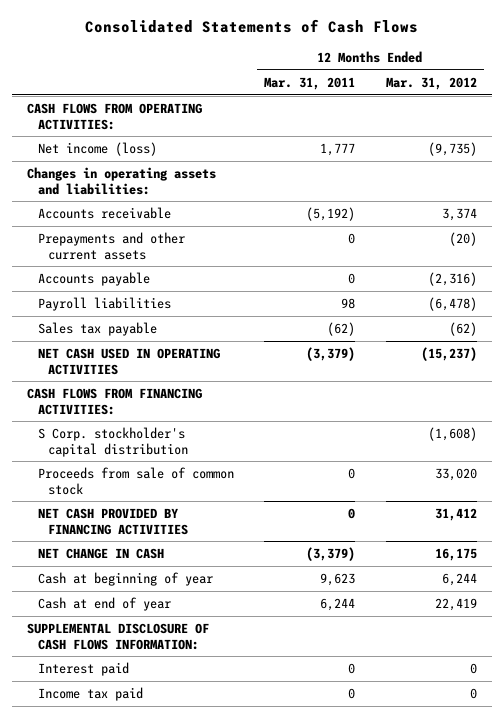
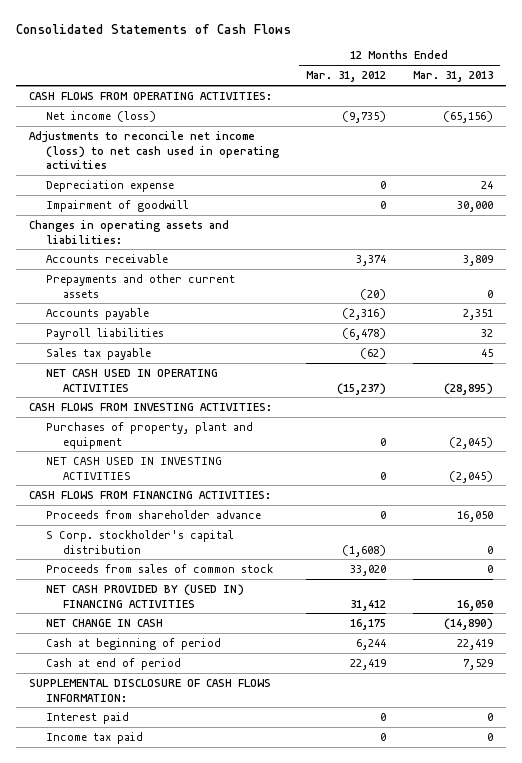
- | 12 Months Ended Mar. 31, 2011 | 12 Months Ended Mar. 31, 2012
+ | 12 Months Ended Mar. 31, 2012 | 12 Months Ended Mar. 31, 2013
+ Adjustments to reconcile net income (loss) to net cash used in operating activities
+ Depreciation expense | 0 | 24
+ Impairment of goodwill | 0 | 30,000
+ CASH FLOWS FROM INVESTING ACTIVITIES:
+ Purchases of property, plant and equipment | 0 | (2,045)
+ NET CASH USED IN INVESTING ACTIVITIES | 0 | (2,045)
+ Proceeds from shareholder advance | 0 | 16,050
- Proceeds from sale of common stock | 0 | 33,020
- NET CASH PROVIDED BY FINANCING ACTIVITIES | 0 | 31,412
+ Proceeds from sales of common stock | 33,020 | 0
+ NET CASH PROVIDED BY (USED IN) FINANCING ACTIVITIES | 31,412 | 16,050
- Cash at beginning of year | 9,623 | 6,244
- Cash at end of year | 6,244 | 22,419
+ Cash at beginning of period | 6,244 | 22,419
+ Cash at end of period | 22,419 | 7,529

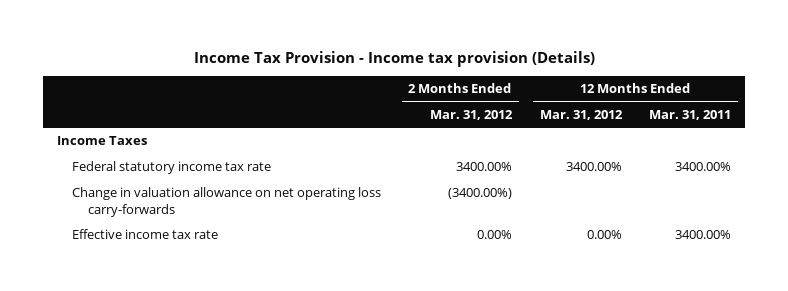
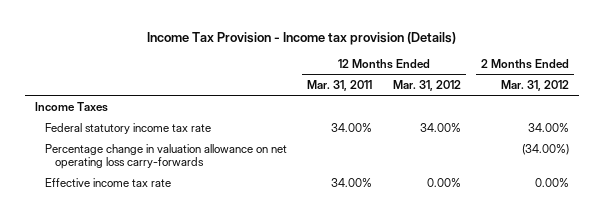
- | 2 Months Ended Mar. 31, 2012 | 12 Months Ended Mar. 31, 2012 | 12 Months Ended Mar. 31, 2011
+ | 12 Months Ended Mar. 31, 2011 | 12 Months Ended Mar. 31, 2012 | 2 Months Ended Mar. 31, 2012
- Federal statutory income tax rate | 3400.00% | 3400.00% | 3400.00%
- Change in valuation allowance on net operating loss carry-forwards | (3400.00%) | |
- Effective income tax rate | 0.00% | 0.00% | 3400.00%
+ Federal statutory income tax rate | 34.00% | 34.00% | 34.00%
+ Percentage change in valuation allowance on net operating loss carry-forwards | | | (34.00%)
+ Effective income tax rate | 34.00% | 0.00% | 0.00%

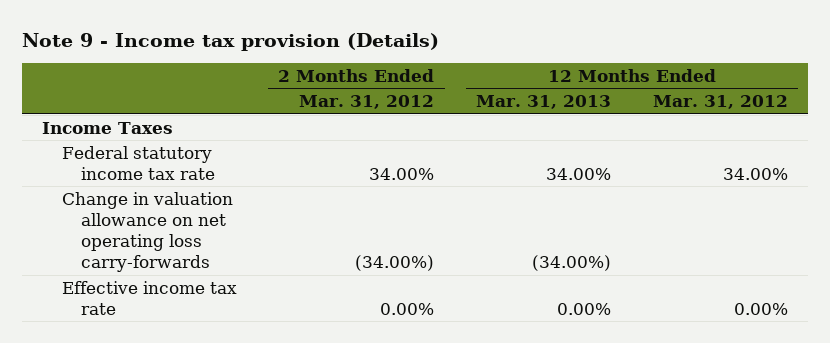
- Income Tax Provision - Income tax provision (Details)
+ Note 9 - Income tax provision (Details)
- | 12 Months Ended Mar. 31, 2011 | 12 Months Ended Mar. 31, 2012 | 2 Months Ended Mar. 31, 2012
+ | 2 Months Ended Mar. 31, 2012 | 12 Months Ended Mar. 31, 2013 | 12 Months Ended Mar. 31, 2012
- Percentage change in valuation allowance on net operating loss carry-forwards | | | (34.00%)
+ Change in valuation allowance on net operating loss carry-forwards | (34.00%) | (34.00%) |

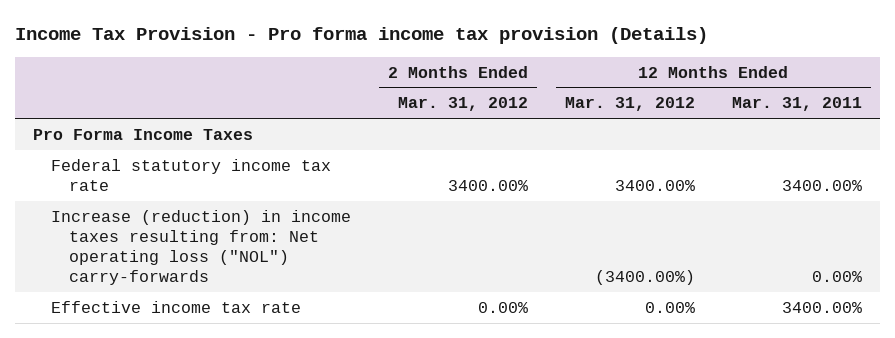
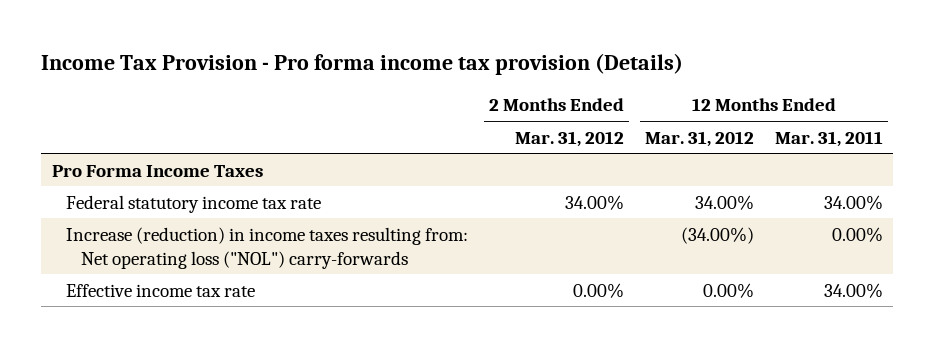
- Federal statutory income tax rate | 3400.00% | 3400.00% | 3400.00%
- Increase (reduction) in income taxes resulting from: Net operating loss ("NOL") carry-forwards | | (3400.00%) | 0.00%
- Effective income tax rate | 0.00% | 0.00% | 3400.00%
+ Federal statutory income tax rate | 34.00% | 34.00% | 34.00%
+ Increase (reduction) in income taxes resulting from: Net operating loss ("NOL") carry-forwards | | (34.00%) | 0.00%
+ Effective income tax rate | 0.00% | 0.00% | 34.00%

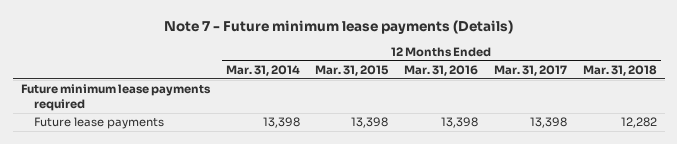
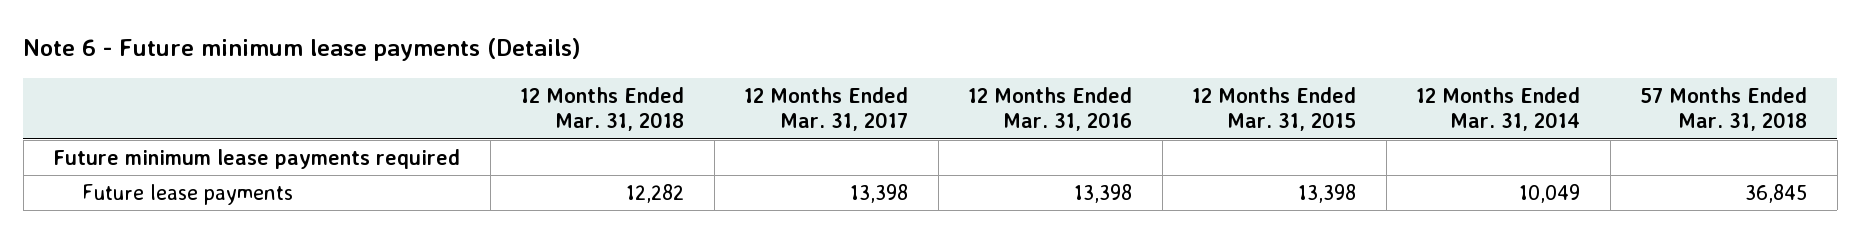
- Note 7 - Future minimum lease payments (Details)
+ Note 6 - Future minimum lease payments (Details)
- | 12 Months Ended Mar. 31, 2014 | 12 Months Ended Mar. 31, 2015 | 12 Months Ended Mar. 31, 2016 | 12 Months Ended Mar. 31, 2017 | 12 Months Ended Mar. 31, 2018
+ | 12 Months Ended Mar. 31, 2018 | 12 Months Ended Mar. 31, 2017 | 12 Months Ended Mar. 31, 2016 | 12 Months Ended Mar. 31, 2015 | 12 Months Ended Mar. 31, 2014 | 57 Months Ended Mar. 31, 2018
- Future lease payments | 13,398 | 13,398 | 13,398 | 13,398 | 12,282
+ Future lease payments | 12,282 | 13,398 | 13,398 | 13,398 | 10,049 | 36,845

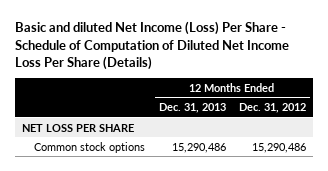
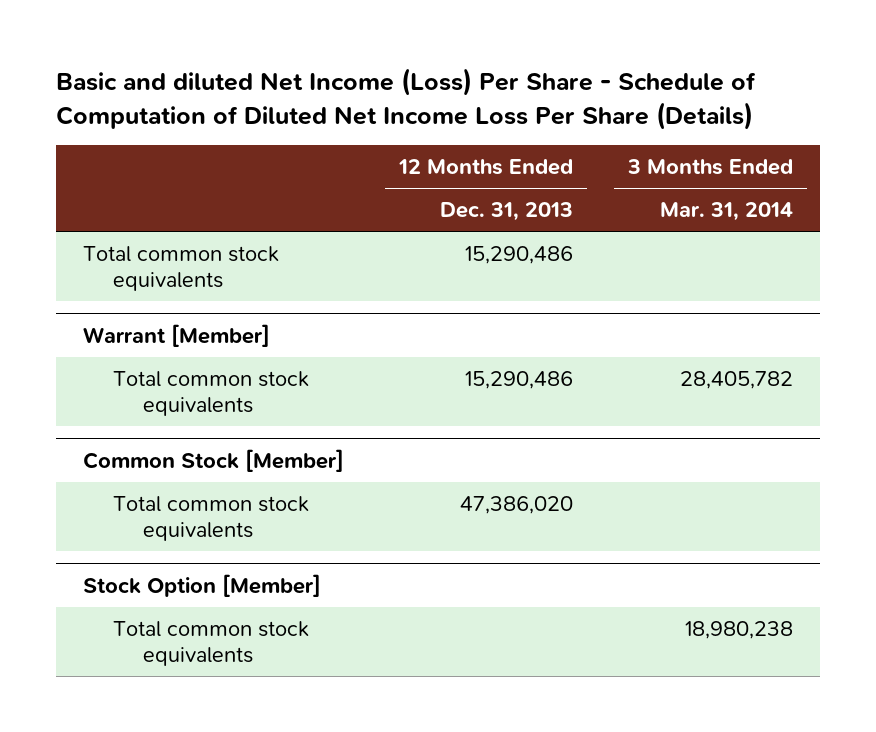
- | 12 Months Ended Dec. 31, 2013 | 12 Months Ended Dec. 31, 2012
+ | 12 Months Ended Dec. 31, 2013 | 3 Months Ended Mar. 31, 2014
- NET LOSS PER SHARE
- Common stock options | 15,290,486 | 15,290,486
+ Total common stock equivalents | 15,290,486 |
+ Warrant [Member]
+ Total common stock equivalents | 15,290,486 | 28,405,782
+ Common Stock [Member]
+ Total common stock equivalents | 47,386,020 |
+ Stock Option [Member]
+ Total common stock equivalents | | 18,980,238

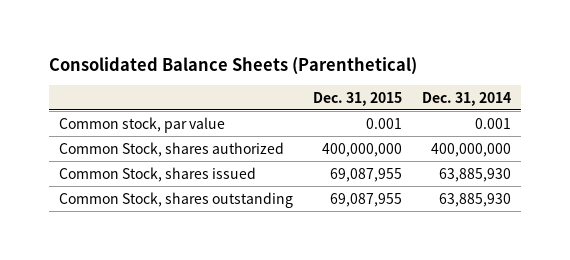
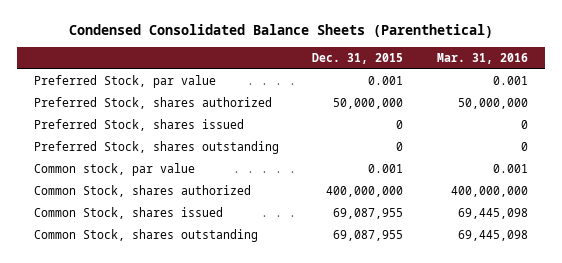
- Consolidated Balance Sheets (Parenthetical)
+ Condensed Consolidated Balance Sheets (Parenthetical)
- | Dec. 31, 2015 | Dec. 31, 2014
+ | Dec. 31, 2015 | Mar. 31, 2016
+ Preferred Stock, par value | 0.001 | 0.001
+ Preferred Stock, shares authorized | 50,000,000 | 50,000,000
+ Preferred Stock, shares issued | 0 | 0
+ Preferred Stock, shares outstanding | 0 | 0

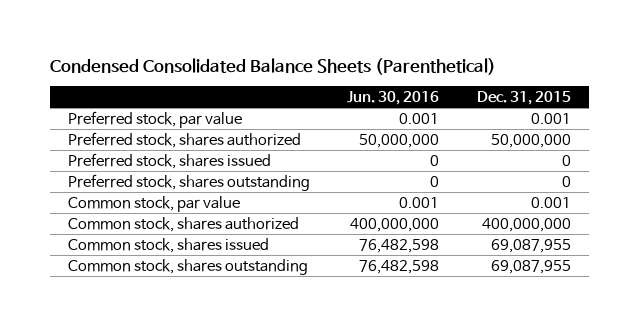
- | Dec. 31, 2015 | Mar. 31, 2016
+ | Jun. 30, 2016 | Dec. 31, 2015
- Preferred Stock, par value | 0.001 | 0.001
- Preferred Stock, shares authorized | 50,000,000 | 50,000,000
- Preferred Stock, shares issued | 0 | 0
- Preferred Stock, shares outstanding | 0 | 0
+ Preferred stock, par value | 0.001 | 0.001
+ Preferred stock, shares authorized | 50,000,000 | 50,000,000
+ Preferred stock, shares issued | 0 | 0
+ Preferred stock, shares outstanding | 0 | 0
- Common Stock, shares authorized | 400,000,000 | 400,000,000
- Common Stock, shares issued | 69,087,955 | 69,445,098
- Common Stock, shares outstanding | 69,087,955 | 69,445,098
+ Common stock, shares authorized | 400,000,000 | 400,000,000
+ Common stock, shares issued | 76,482,598 | 69,087,955
+ Common stock, shares outstanding | 76,482,598 | 69,087,955

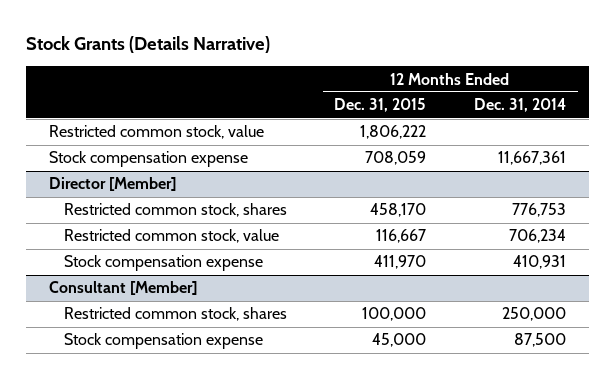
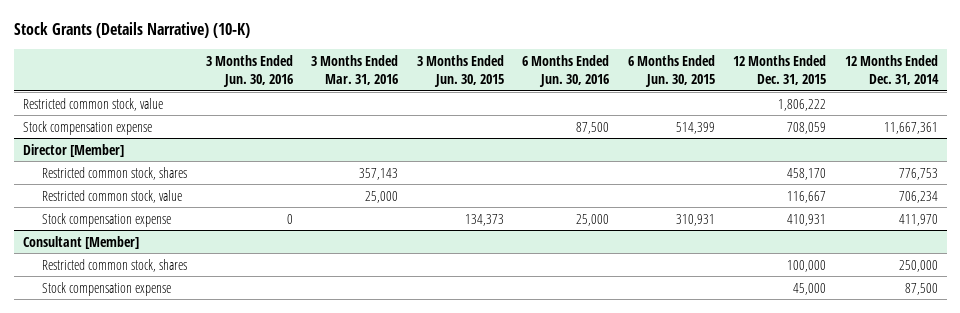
- Stock Grants (Details Narrative)
+ Stock Grants (Details Narrative) (10-K)
- | 12 Months Ended Dec. 31, 2015 | 12 Months Ended Dec. 31, 2014
+ | 3 Months Ended Jun. 30, 2016 | 3 Months Ended Mar. 31, 2016 | 3 Months Ended Jun. 30, 2015 | 6 Months Ended Jun. 30, 2016 | 6 Months Ended Jun. 30, 2015 | 12 Months Ended Dec. 31, 2015 | 12 Months Ended Dec. 31, 2014
@ Director [Member]
- Stock compensation expense | 411,970 | 410,931
+ Stock compensation expense | 0 | | 134,373 | 25,000 | 310,931 | 410,931 | 411,970

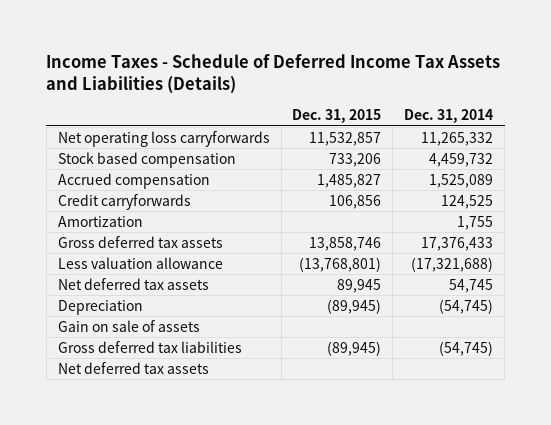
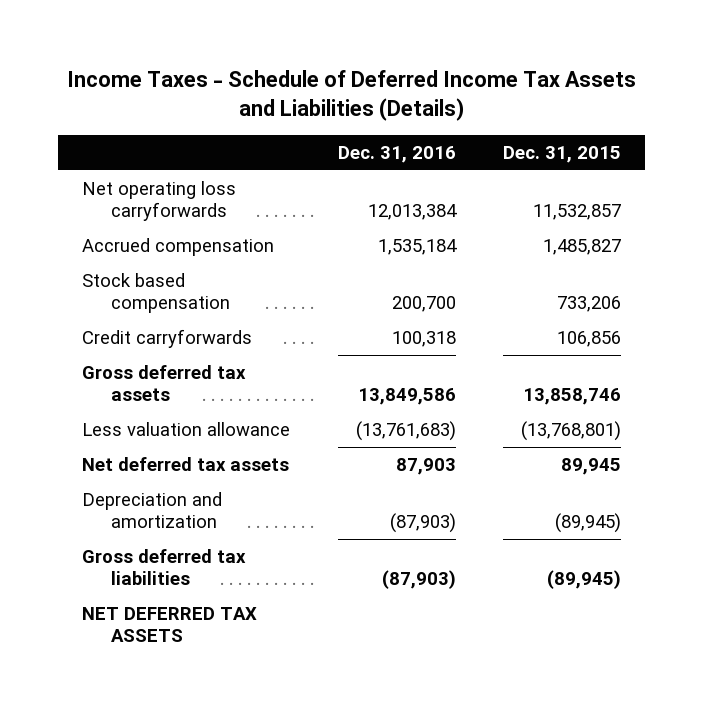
- | Dec. 31, 2015 | Dec. 31, 2014
+ | Dec. 31, 2016 | Dec. 31, 2015
moved down: Stock based compensation | 200,700 | 733,206
- Amortization | | 1,755
- Depreciation | (89,945) | (54,745)
- Gain on sale of assets
+ Depreciation and amortization | (87,903) | (89,945)
- Net deferred tax assets
+ NET DEFERRED TAX ASSETS

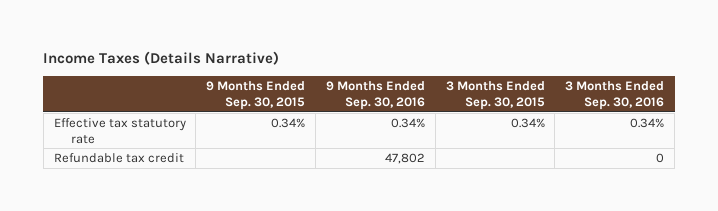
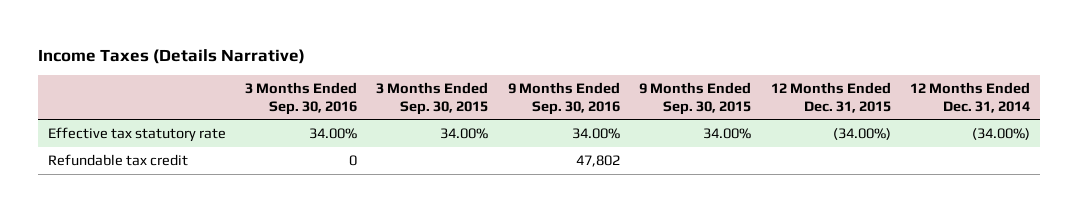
- | 9 Months Ended Sep. 30, 2015 | 9 Months Ended Sep. 30, 2016 | 3 Months Ended Sep. 30, 2015 | 3 Months Ended Sep. 30, 2016
+ | 3 Months Ended Sep. 30, 2016 | 3 Months Ended Sep. 30, 2015 | 9 Months Ended Sep. 30, 2016 | 9 Months Ended Sep. 30, 2015 | 12 Months Ended Dec. 31, 2015 | 12 Months Ended Dec. 31, 2014
- Effective tax statutory rate | 0.34% | 0.34% | 0.34% | 0.34%
+ Effective tax statutory rate | 34.00% | 34.00% | 34.00% | 34.00% | (34.00%) | (34.00%)

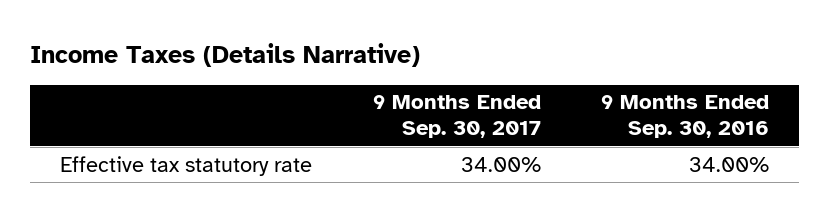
- | 3 Months Ended Sep. 30, 2016 | 3 Months Ended Sep. 30, 2015 | 9 Months Ended Sep. 30, 2016 | 9 Months Ended Sep. 30, 2015 | 12 Months Ended Dec. 31, 2015 | 12 Months Ended Dec. 31, 2014
+ | 9 Months Ended Sep. 30, 2017 | 9 Months Ended Sep. 30, 2016
- Refundable tax credit | 0 | | 47,802 | | |

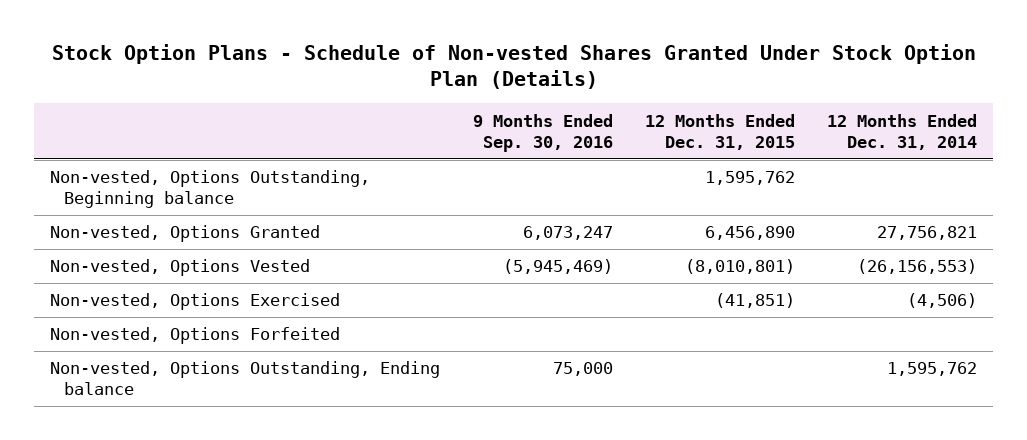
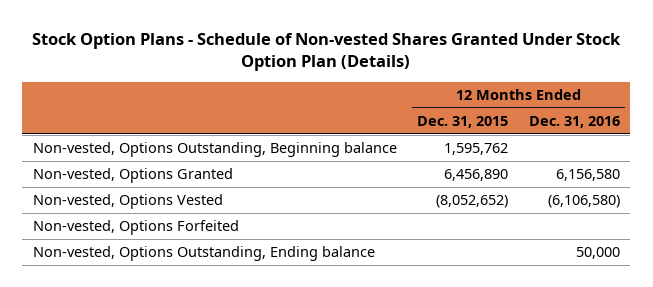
- | 9 Months Ended Sep. 30, 2016 | 12 Months Ended Dec. 31, 2015 | 12 Months Ended Dec. 31, 2014
+ | 12 Months Ended Dec. 31, 2015 | 12 Months Ended Dec. 31, 2016
- Non-vested, Options Vested | (5,945,469) | (8,010,801) | (26,156,553)
- Non-vested, Options Exercised | | (41,851) | (4,506)
+ Non-vested, Options Vested | (8,052,652) | (6,106,580)

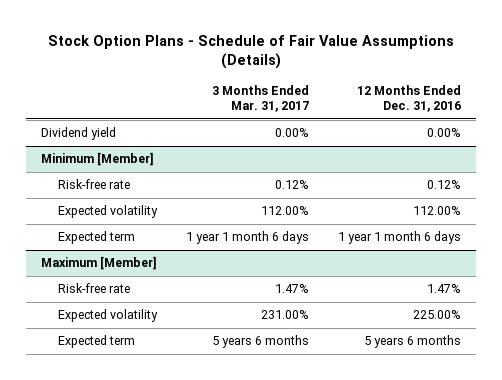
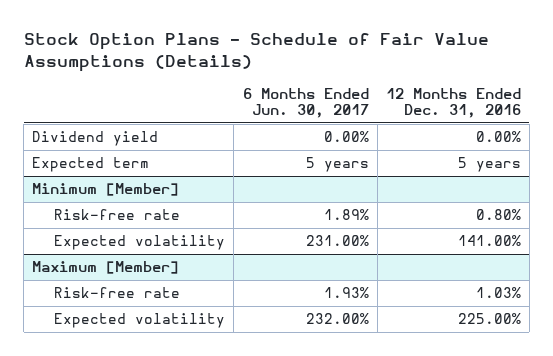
- | 3 Months Ended Mar. 31, 2017 | 12 Months Ended Dec. 31, 2016
+ | 6 Months Ended Jun. 30, 2017 | 12 Months Ended Dec. 31, 2016
+ Expected term | 5 years | 5 years
@ Minimum [Member]
- Risk-free rate | 0.12% | 0.12%
- Expected volatility | 112.00% | 112.00%
- Expected term | 1 year 1 month 6 days | 1 year 1 month 6 days
+ Risk-free rate | 1.89% | 0.80%
+ Expected volatility | 231.00% | 141.00%
@ Maximum [Member]
- Risk-free rate | 1.47% | 1.47%
+ Risk-free rate | 1.93% | 1.03%
- Expected term | 5 years 6 months | 5 years 6 months

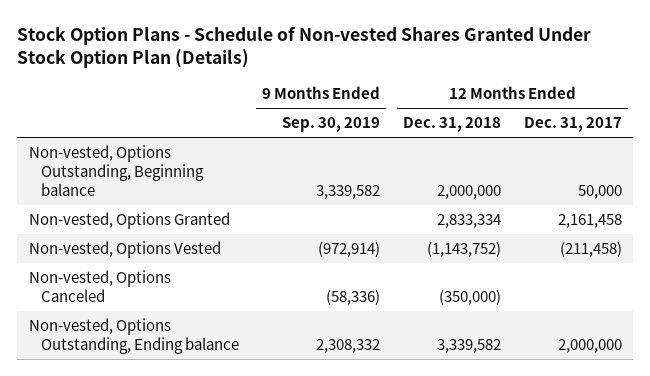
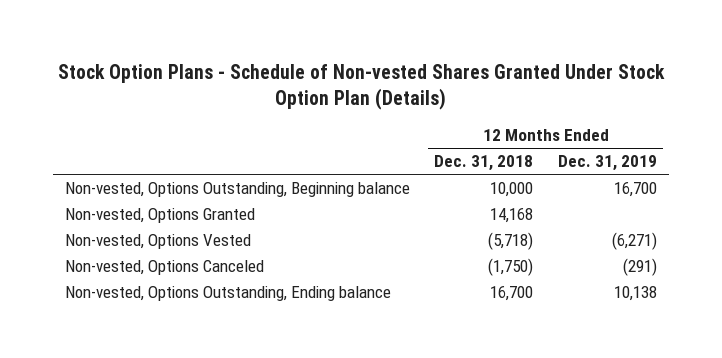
- | 9 Months Ended Sep. 30, 2019 | 12 Months Ended Dec. 31, 2018 | 12 Months Ended Dec. 31, 2017
+ | 12 Months Ended Dec. 31, 2018 | 12 Months Ended Dec. 31, 2019
- Non-vested, Options Outstanding, Beginning balance | 3,339,582 | 2,000,000 | 50,000
- Non-vested, Options Granted | | 2,833,334 | 2,161,458
- Non-vested, Options Vested | (972,914) | (1,143,752) | (211,458)
- Non-vested, Options Canceled | (58,336) | (350,000) |
- Non-vested, Options Outstanding, Ending balance | 2,308,332 | 3,339,582 | 2,000,000
+ Non-vested, Options Outstanding, Beginning balance | 10,000 | 16,700
+ Non-vested, Options Granted | 14,168 |
+ Non-vested, Options Vested | (5,718) | (6,271)
+ Non-vested, Options Canceled | (1,750) | (291)
+ Non-vested, Options Outstanding, Ending balance | 16,700 | 10,138

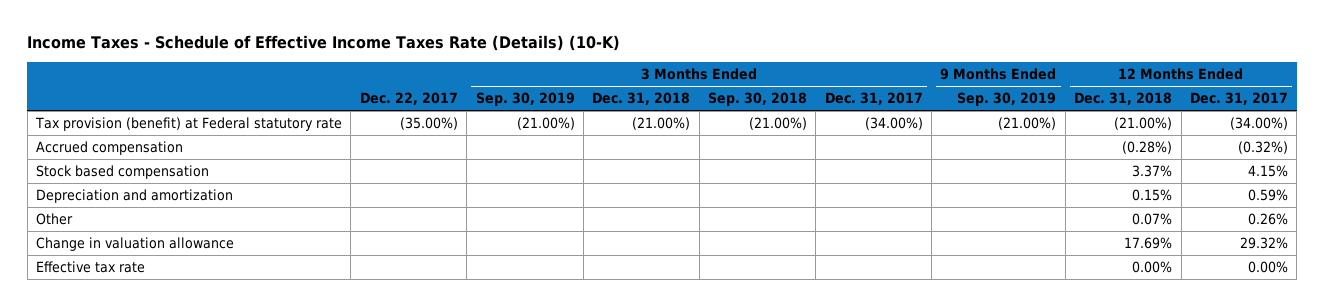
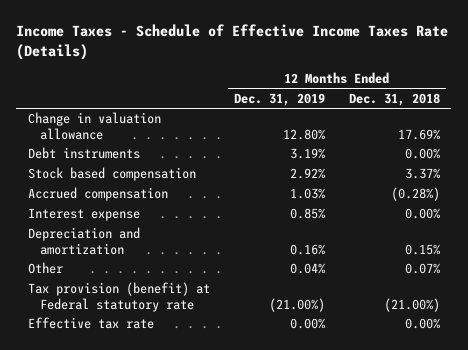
- Income Taxes - Schedule of Effective Income Taxes Rate (Details) (10-K)
+ Income Taxes - Schedule of Effective Income Taxes Rate (Details)
- | Dec. 22, 2017 | 3 Months Ended Sep. 30, 2019 | 3 Months Ended Dec. 31, 2018 | 3 Months Ended Sep. 30, 2018 | 3 Months Ended Dec. 31, 2017 | 9 Months Ended Sep. 30, 2019 | 12 Months Ended Dec. 31, 2018 | 12 Months Ended Dec. 31, 2017
+ | 12 Months Ended Dec. 31, 2019 | 12 Months Ended Dec. 31, 2018
moved up: Change in valuation allowance | 12.80% | 17.69%
+ Debt instruments | 3.19% | 0.00%
moved down: Accrued compensation | 1.03% | (0.28%)
+ Interest expense | 0.85% | 0.00%
moved down: Tax provision (benefit) at Federal statutory rate | (21.00%) | (21.00%)

